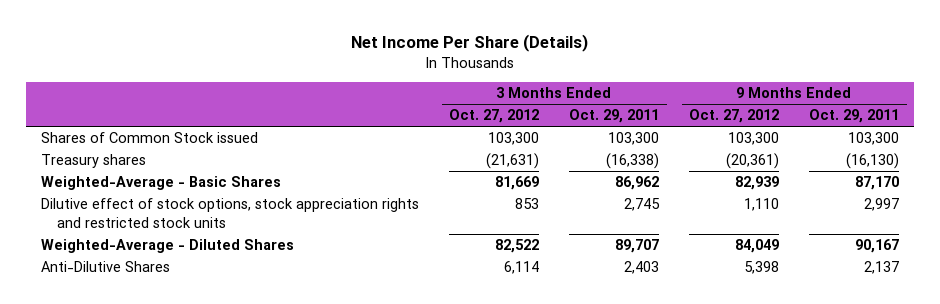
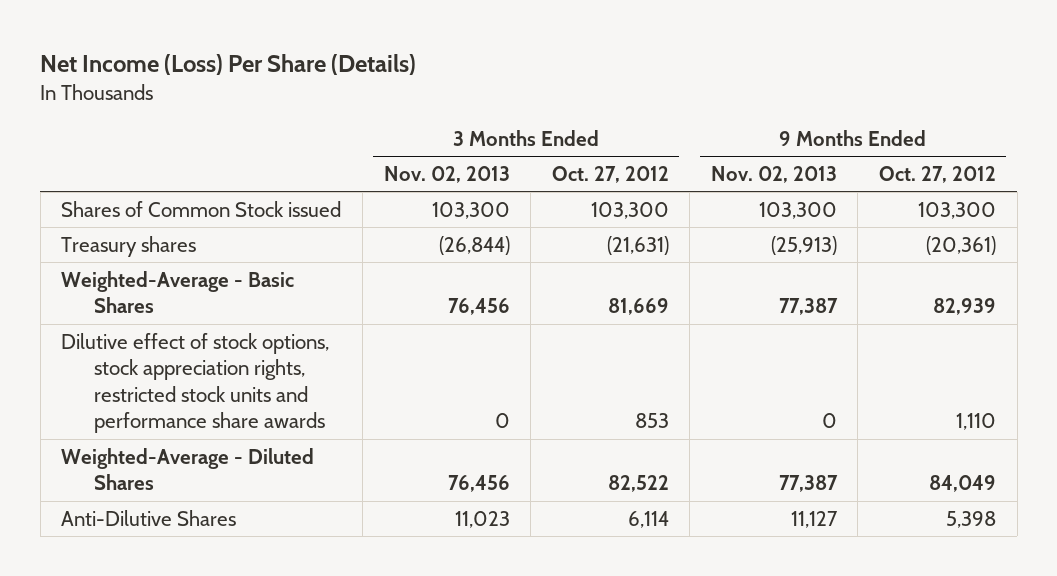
- Net Income Per Share (Details)
+ Net Income (Loss) Per Share (Details)
- | 3 Months Ended Oct. 27, 2012 | 3 Months Ended Oct. 29, 2011 | 9 Months Ended Oct. 27, 2012 | 9 Months Ended Oct. 29, 2011
+ | 3 Months Ended Nov. 02, 2013 | 3 Months Ended Oct. 27, 2012 | 9 Months Ended Nov. 02, 2013 | 9 Months Ended Oct. 27, 2012
- Dilutive effect of stock options, stock appreciation rights and restricted stock units | 853 | 2,745 | 1,110 | 2,997
+ Dilutive effect of stock options, stock appreciation rights, restricted stock units and performance share awards | 0 | 853 | 0 | 1,110

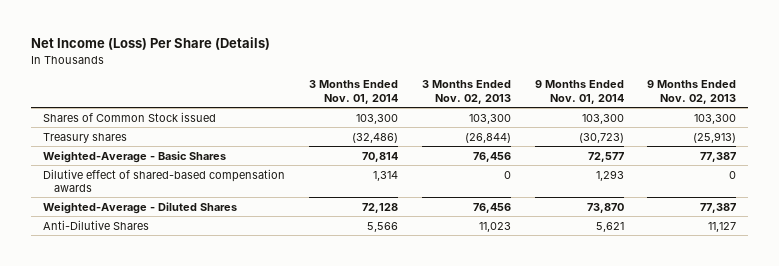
- | 3 Months Ended Nov. 02, 2013 | 3 Months Ended Oct. 27, 2012 | 9 Months Ended Nov. 02, 2013 | 9 Months Ended Oct. 27, 2012
+ | 3 Months Ended Nov. 01, 2014 | 3 Months Ended Nov. 02, 2013 | 9 Months Ended Nov. 01, 2014 | 9 Months Ended Nov. 02, 2013
- Dilutive effect of stock options, stock appreciation rights, restricted stock units and performance share awards | 0 | 853 | 0 | 1,110
+ Dilutive effect of shared-based compensation awards | 1,314 | 0 | 1,293 | 0

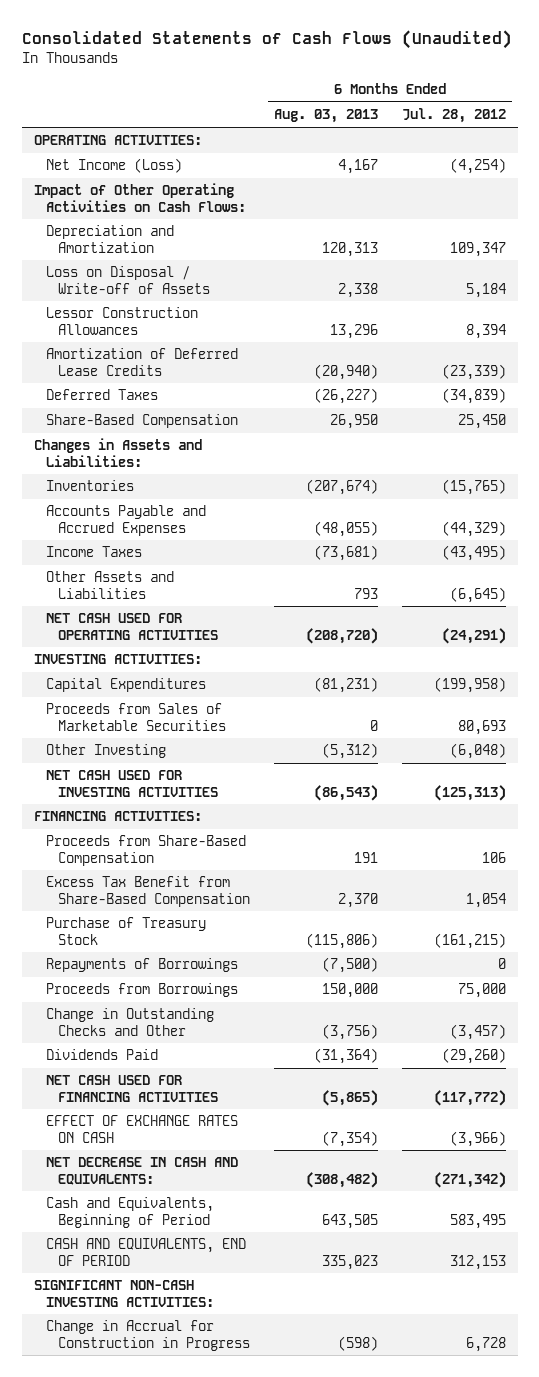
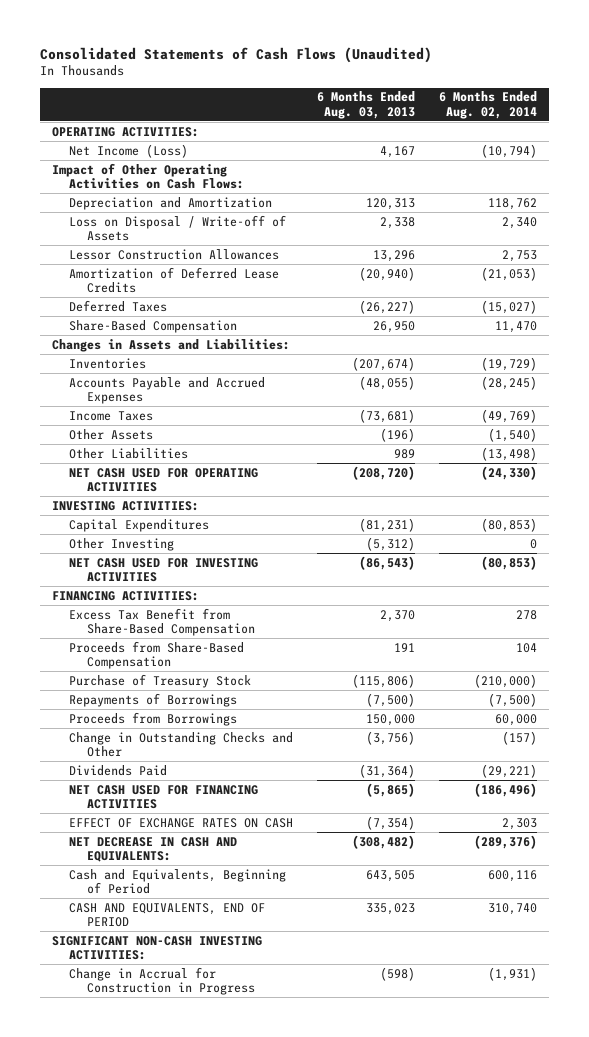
- | 6 Months Ended Aug. 03, 2013 | 6 Months Ended Jul. 28, 2012
+ | 6 Months Ended Aug. 03, 2013 | 6 Months Ended Aug. 02, 2014
- Other Assets and Liabilities | 793 | (6,645)
+ Other Assets | (196) | (1,540)
+ Other Liabilities | 989 | (13,498)
- Proceeds from Sales of Marketable Securities | 0 | 80,693
moved down: Proceeds from Share-Based Compensation | 191 | 104

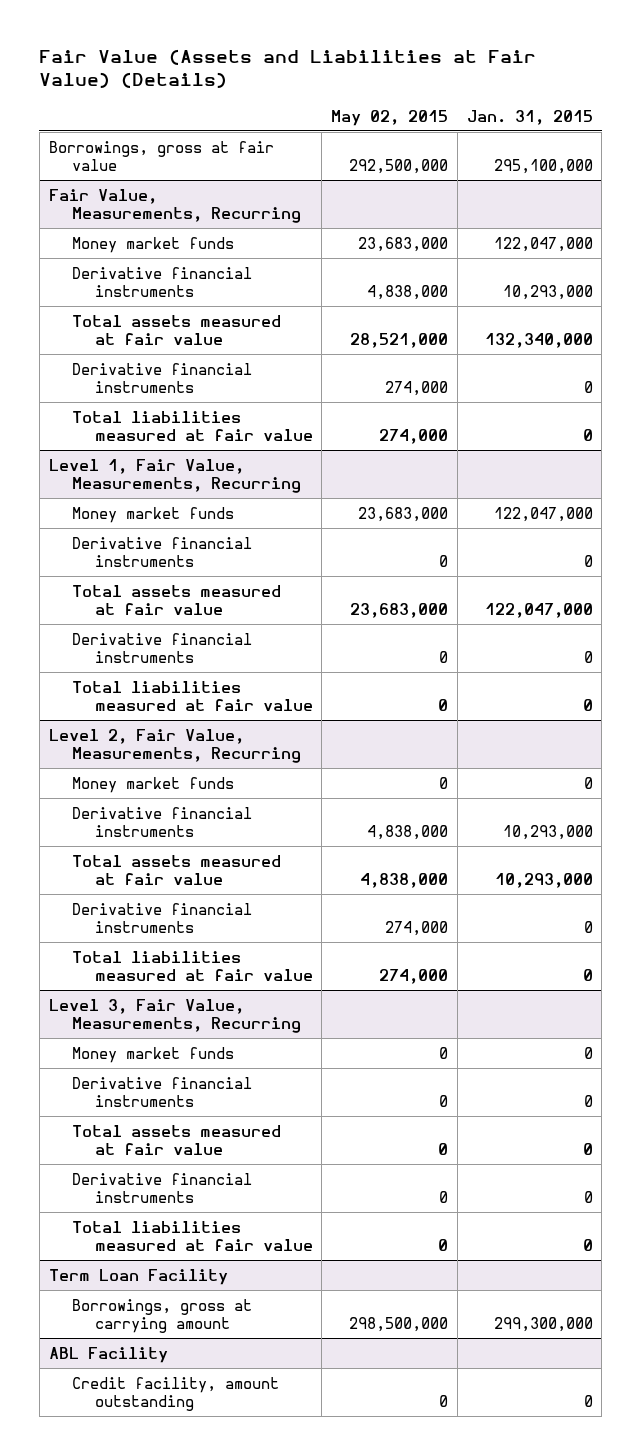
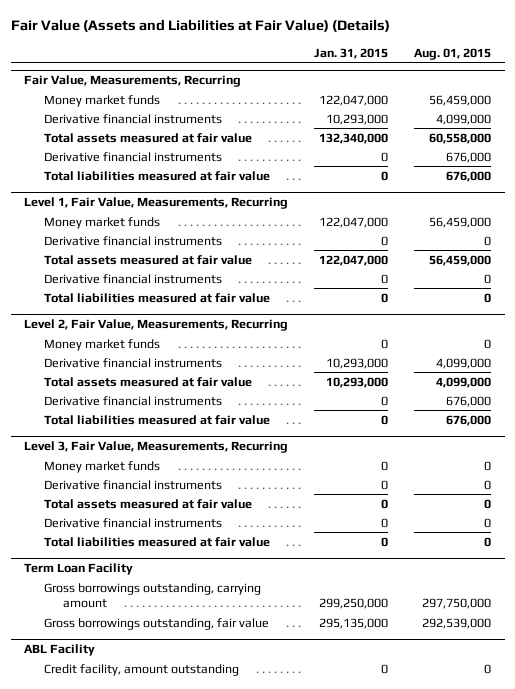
- | May 02, 2015 | Jan. 31, 2015
+ | Jan. 31, 2015 | Aug. 01, 2015
- Borrowings, gross at fair value | 292,500,000 | 295,100,000
@ Term Loan Facility
- Borrowings, gross at carrying amount | 298,500,000 | 299,300,000
+ Gross borrowings outstanding, carrying amount | 299,250,000 | 297,750,000
+ Gross borrowings outstanding, fair value | 295,135,000 | 292,539,000

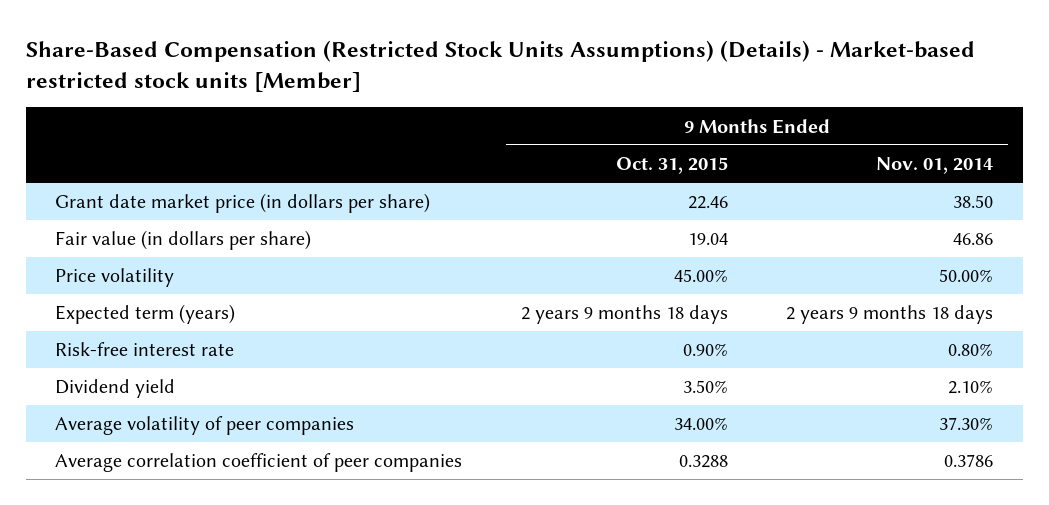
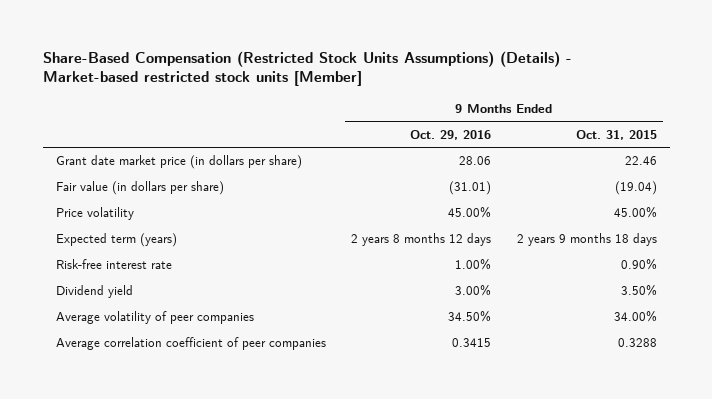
- | 9 Months Ended Oct. 31, 2015 | 9 Months Ended Nov. 01, 2014
+ | 9 Months Ended Oct. 29, 2016 | 9 Months Ended Oct. 31, 2015
- Fair value (in dollars per share) | 19.04 | 46.86
+ Fair value (in dollars per share) | (31.01) | (19.04)

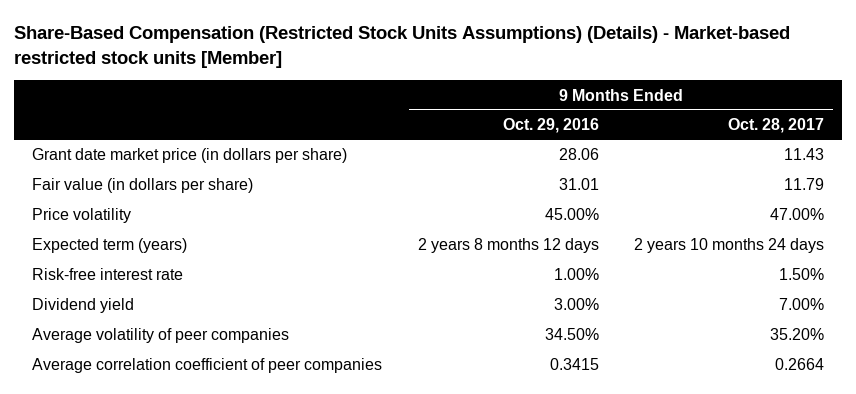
- | 9 Months Ended Oct. 29, 2016 | 9 Months Ended Oct. 31, 2015
+ | 9 Months Ended Oct. 29, 2016 | 9 Months Ended Oct. 28, 2017
- Fair value (in dollars per share) | (31.01) | (19.04)
+ Fair value (in dollars per share) | 31.01 | 11.79

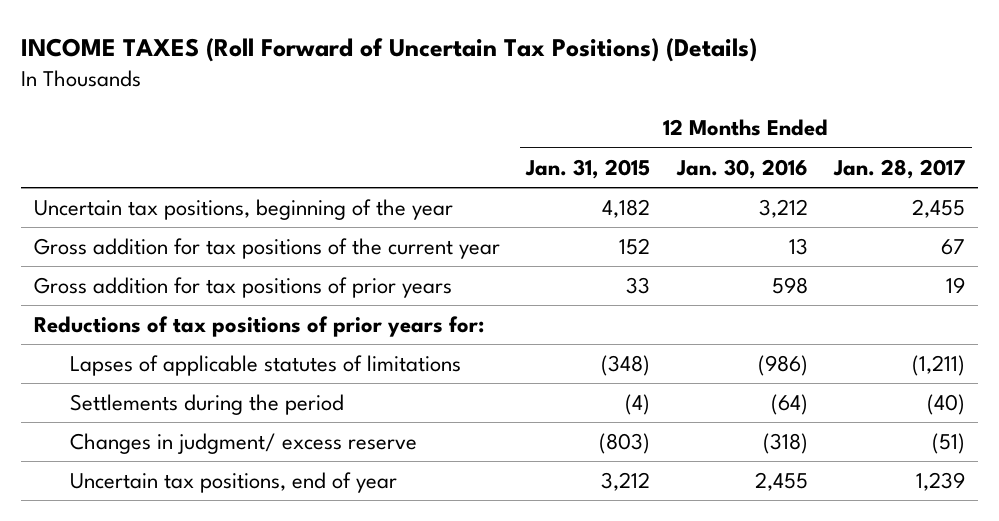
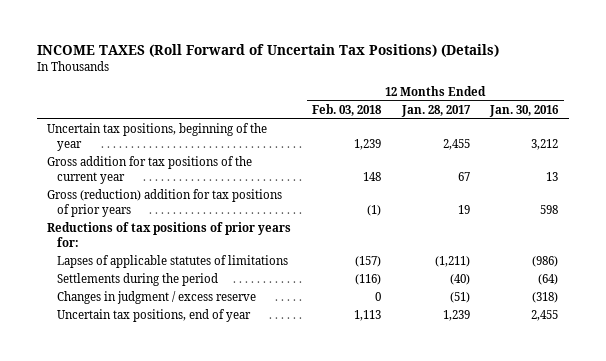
- | 12 Months Ended Jan. 31, 2015 | 12 Months Ended Jan. 30, 2016 | 12 Months Ended Jan. 28, 2017
+ | 12 Months Ended Feb. 03, 2018 | 12 Months Ended Jan. 28, 2017 | 12 Months Ended Jan. 30, 2016
- Gross addition for tax positions of prior years | 33 | 598 | 19
+ Gross (reduction) addition for tax positions of prior years | (1) | 19 | 598
- Changes in judgment/ excess reserve | (803) | (318) | (51)
+ Changes in judgment / excess reserve | 0 | (51) | (318)

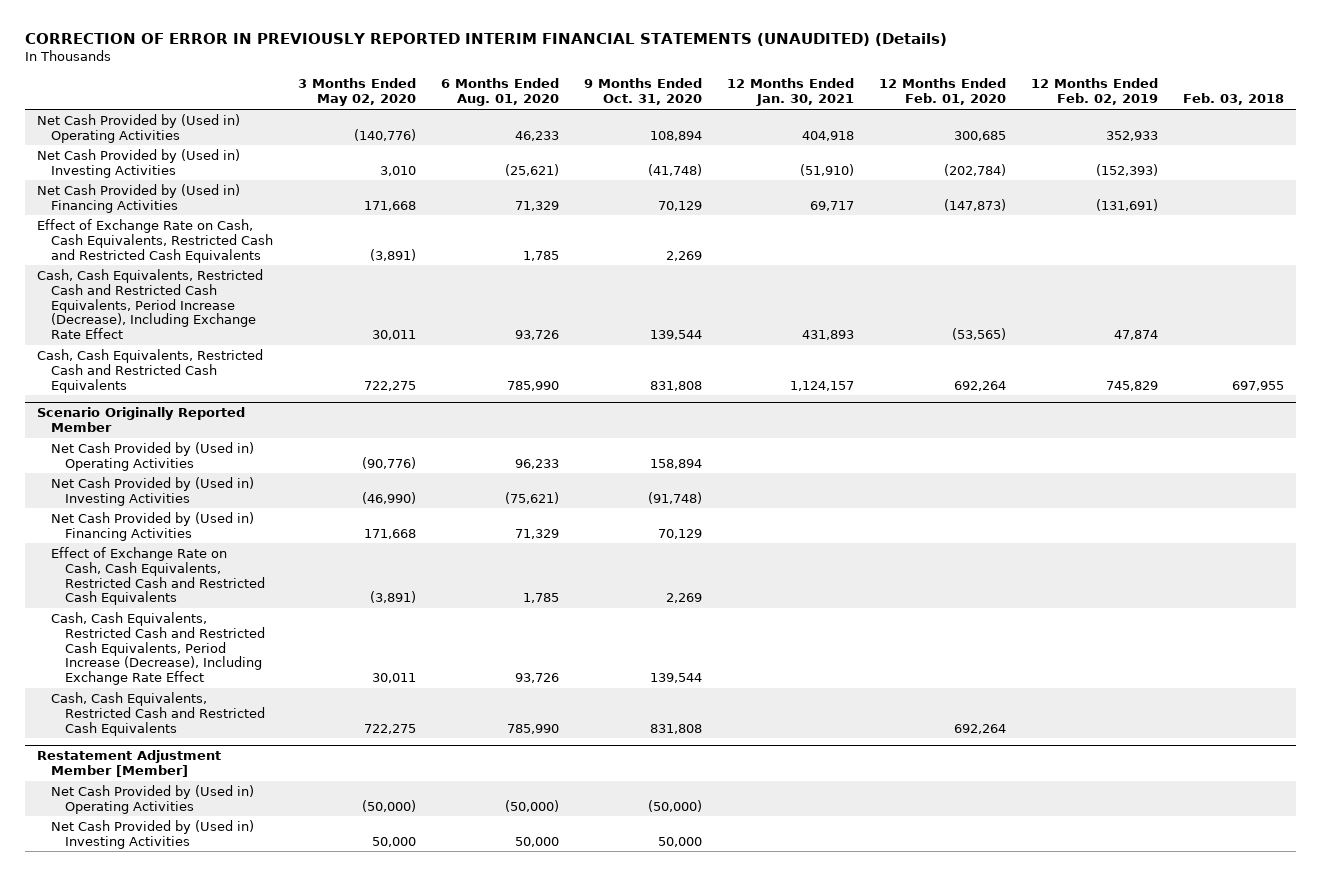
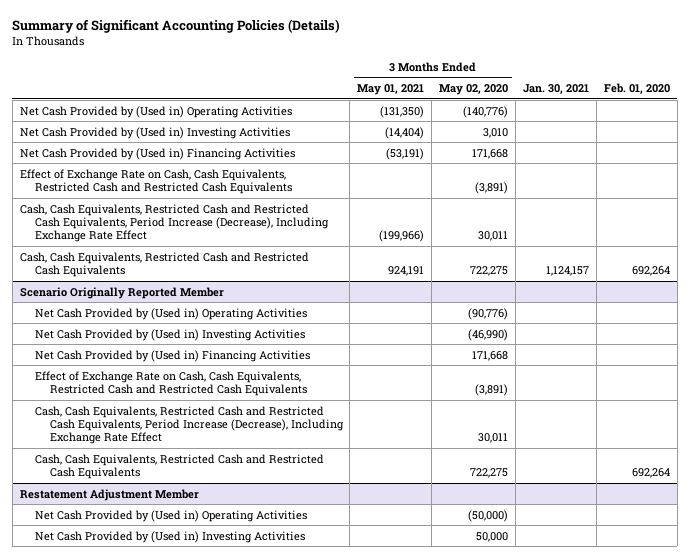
- CORRECTION OF ERROR IN PREVIOUSLY REPORTED INTERIM FINANCIAL STATEMENTS (UNAUDITED) (Details)
+ Summary of Significant Accounting Policies (Details)
- | 3 Months Ended May 02, 2020 | 6 Months Ended Aug. 01, 2020 | 9 Months Ended Oct. 31, 2020 | 12 Months Ended Jan. 30, 2021 | 12 Months Ended Feb. 01, 2020 | 12 Months Ended Feb. 02, 2019 | Feb. 03, 2018
+ | 3 Months Ended May 01, 2021 | 3 Months Ended May 02, 2020 | Jan. 30, 2021 | Feb. 01, 2020
- Restatement Adjustment Member [Member]
+ Restatement Adjustment Member

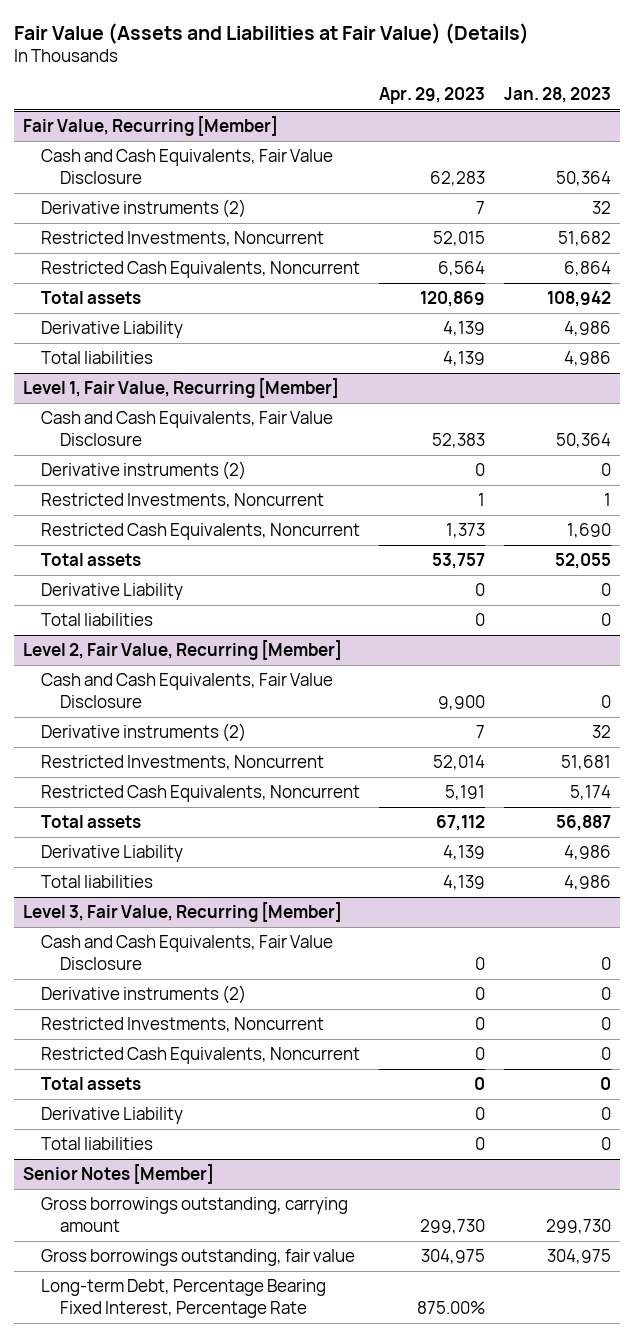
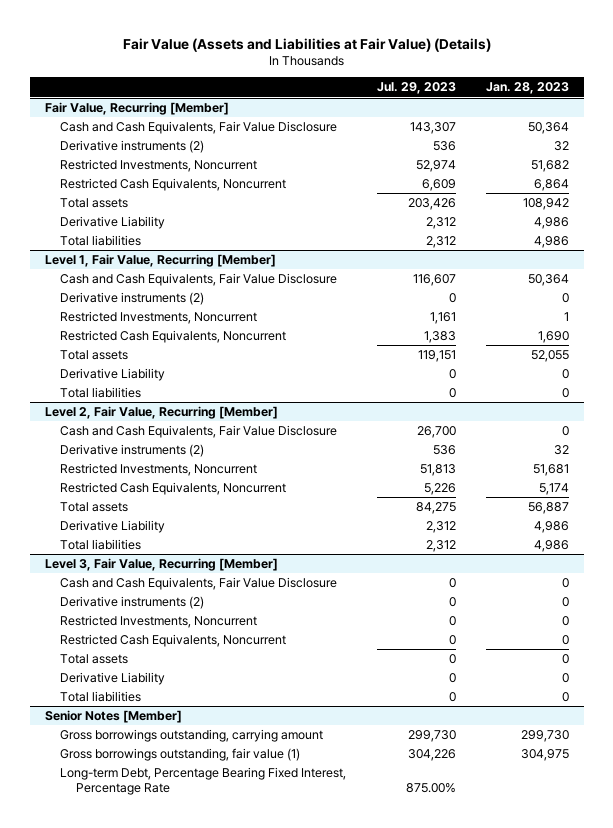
- | Apr. 29, 2023 | Jan. 28, 2023
+ | Jul. 29, 2023 | Jan. 28, 2023
@ Senior Notes [Member]
- Gross borrowings outstanding, fair value | 304,975 | 304,975
+ Gross borrowings outstanding, fair value (1) | 304,226 | 304,975

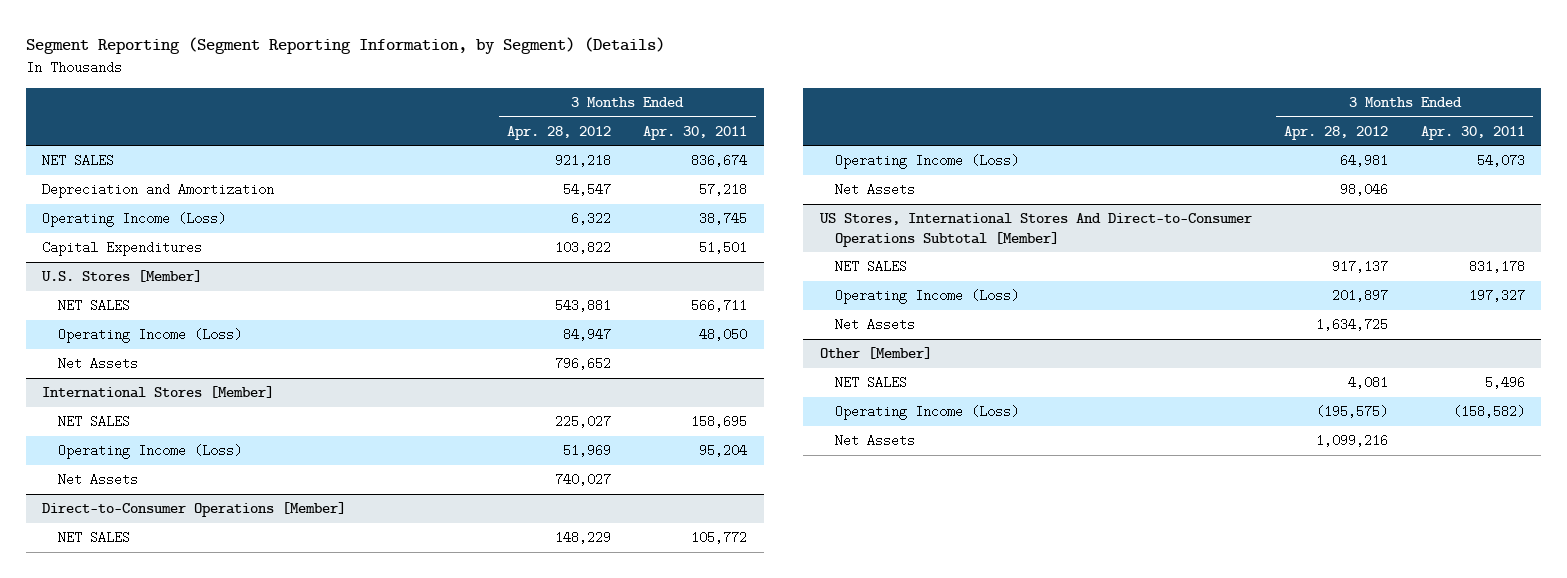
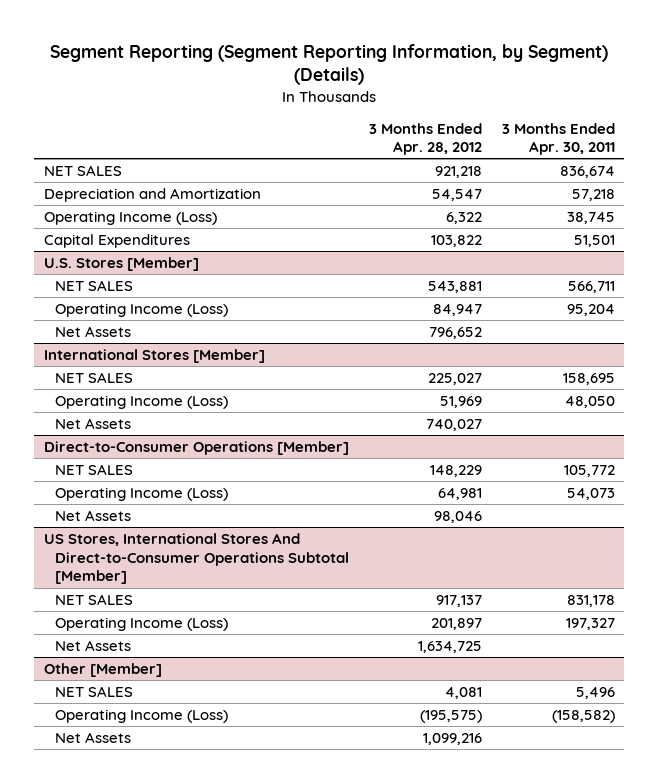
@ U.S. Stores [Member]
- Operating Income (Loss) | 84,947 | 48,050
+ Operating Income (Loss) | 84,947 | 95,204
@ International Stores [Member]
- Operating Income (Loss) | 51,969 | 95,204
+ Operating Income (Loss) | 51,969 | 48,050

